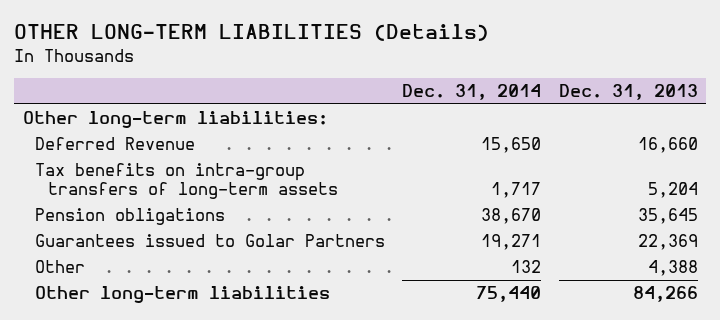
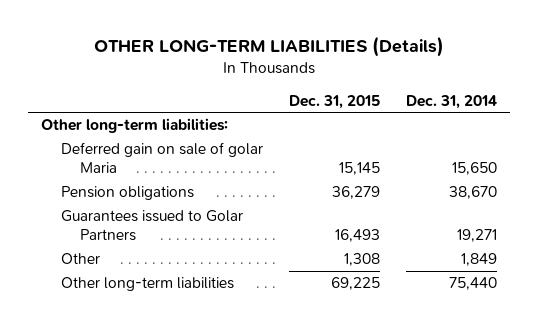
- | Dec. 31, 2014 | Dec. 31, 2013
+ | Dec. 31, 2015 | Dec. 31, 2014
- Deferred Revenue | 15,650 | 16,660
- Tax benefits on intra-group transfers of long-term assets | 1,717 | 5,204
+ Deferred gain on sale of golar Maria | 15,145 | 15,650
- Other | 132 | 4,388
+ Other | 1,308 | 1,849

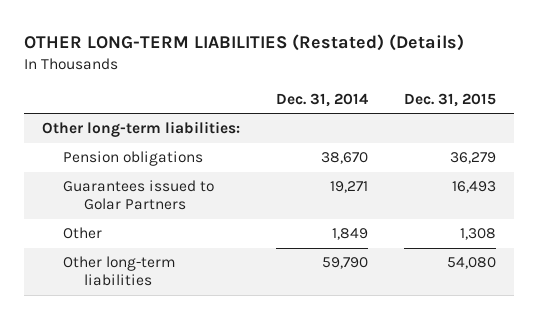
- OTHER LONG-TERM LIABILITIES (Details)
+ OTHER LONG-TERM LIABILITIES (Restated) (Details)
- | Dec. 31, 2015 | Dec. 31, 2014
+ | Dec. 31, 2014 | Dec. 31, 2015
- Deferred gain on sale of golar Maria | 15,145 | 15,650
- Other long-term liabilities | 69,225 | 75,440
+ Other long-term liabilities | 59,790 | 54,080

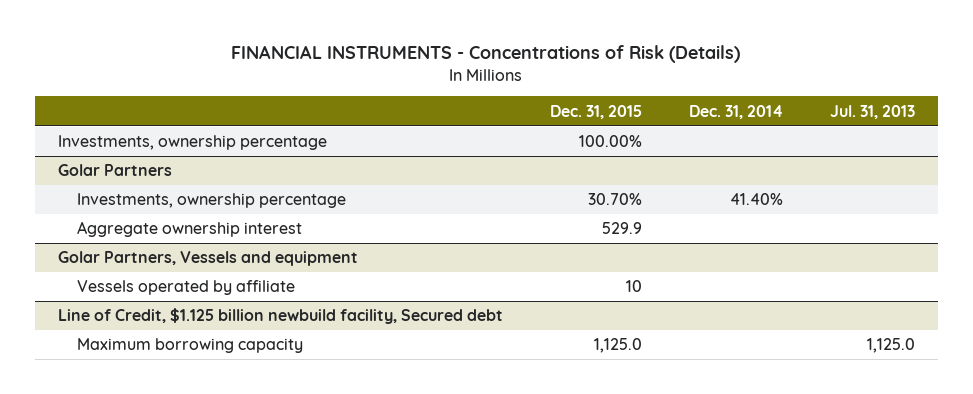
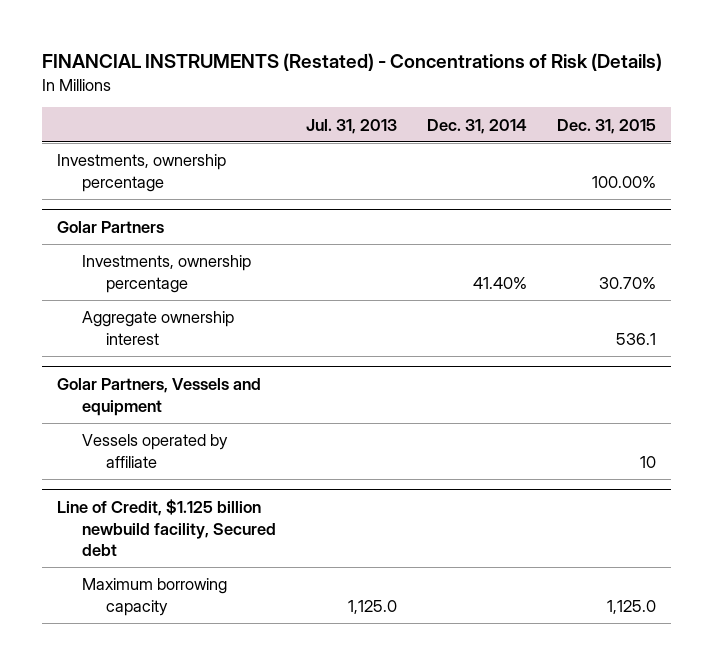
- FINANCIAL INSTRUMENTS - Concentrations of Risk (Details)
+ FINANCIAL INSTRUMENTS (Restated) - Concentrations of Risk (Details)
- | Dec. 31, 2015 | Dec. 31, 2014 | Jul. 31, 2013
+ | Jul. 31, 2013 | Dec. 31, 2014 | Dec. 31, 2015
@ Golar Partners
- Aggregate ownership interest | 529.9 | |
+ Aggregate ownership interest | | | 536.1

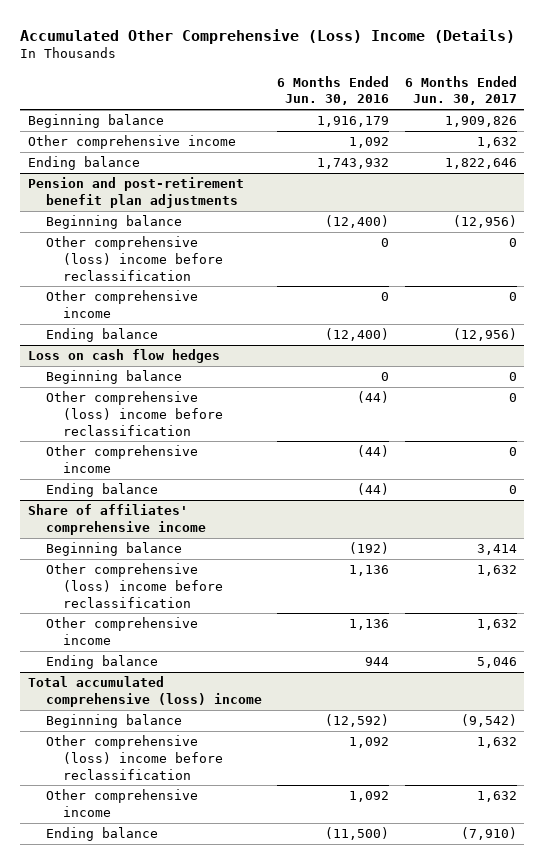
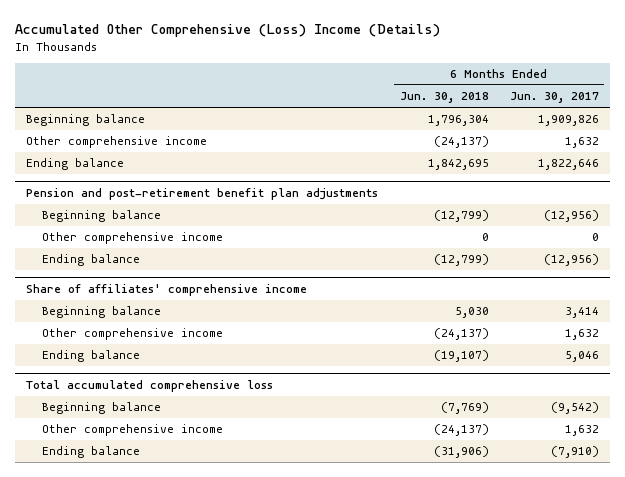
- | 6 Months Ended Jun. 30, 2016 | 6 Months Ended Jun. 30, 2017
+ | 6 Months Ended Jun. 30, 2018 | 6 Months Ended Jun. 30, 2017
@ Pension and post-retirement benefit plan adjustments
- Other comprehensive (loss) income before reclassification | 0 | 0
- Loss on cash flow hedges
- Beginning balance | 0 | 0
- Other comprehensive (loss) income before reclassification | (44) | 0
- Other comprehensive income | (44) | 0
- Ending balance | (44) | 0
@ Share of affiliates' comprehensive income
- Other comprehensive (loss) income before reclassification | 1,136 | 1,632
- Total accumulated comprehensive (loss) income
+ Total accumulated comprehensive loss
- Other comprehensive (loss) income before reclassification | 1,092 | 1,632

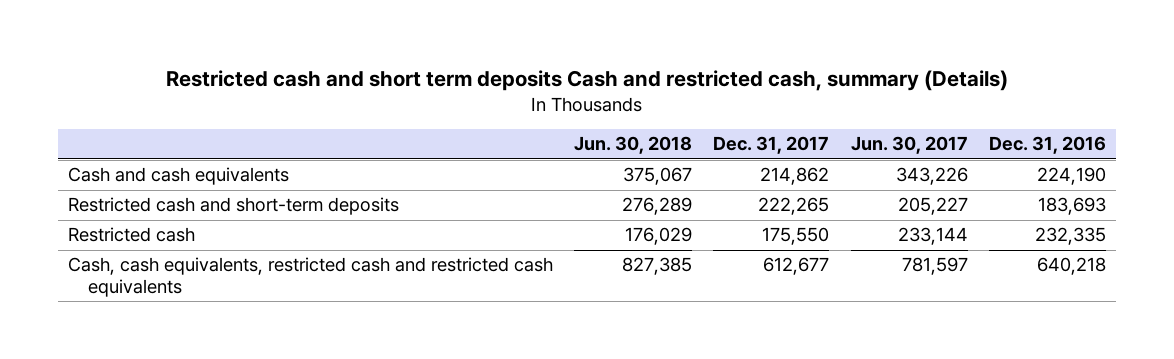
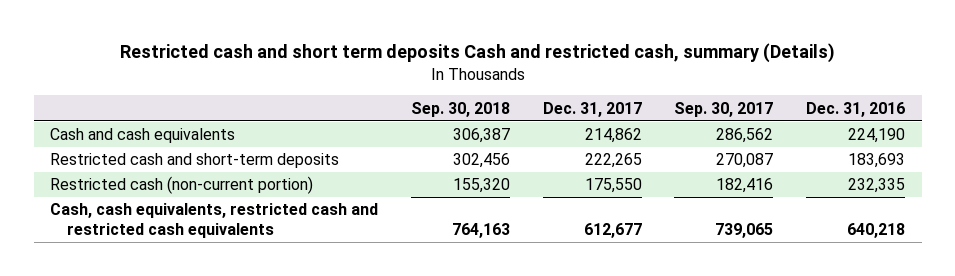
- | Jun. 30, 2018 | Dec. 31, 2017 | Jun. 30, 2017 | Dec. 31, 2016
+ | Sep. 30, 2018 | Dec. 31, 2017 | Sep. 30, 2017 | Dec. 31, 2016
- Restricted cash | 176,029 | 175,550 | 233,144 | 232,335
+ Restricted cash (non-current portion) | 155,320 | 175,550 | 182,416 | 232,335

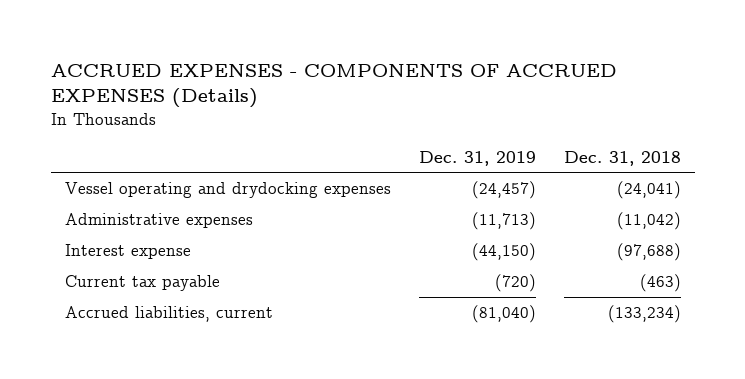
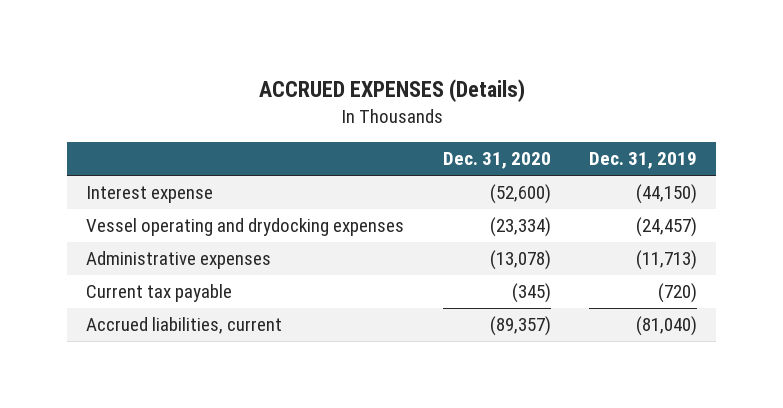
- ACCRUED EXPENSES - COMPONENTS OF ACCRUED EXPENSES (Details)
+ ACCRUED EXPENSES (Details)
- | Dec. 31, 2019 | Dec. 31, 2018
+ | Dec. 31, 2020 | Dec. 31, 2019
moved up: Interest expense | (52,600) | (44,150)

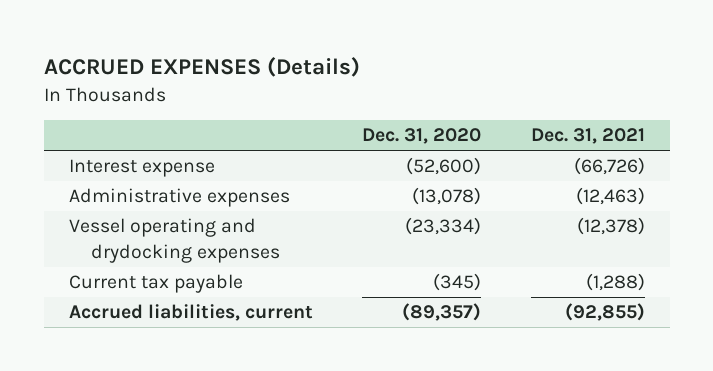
- | Dec. 31, 2020 | Dec. 31, 2019
+ | Dec. 31, 2020 | Dec. 31, 2021
moved down: Vessel operating and drydocking expenses | (23,334) | (12,378)

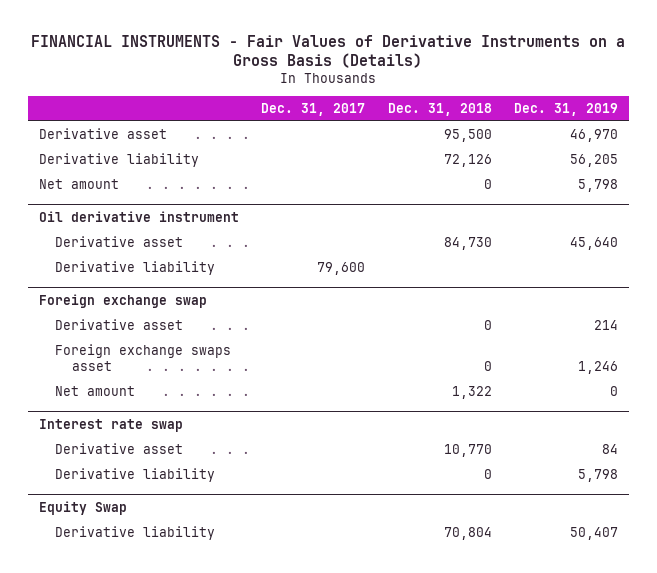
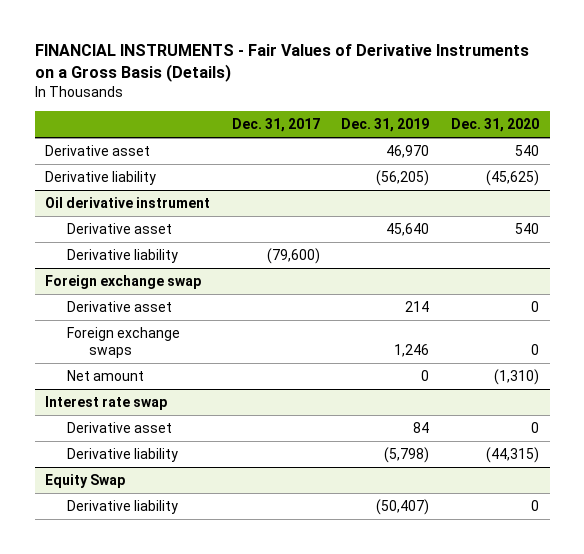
- | Dec. 31, 2017 | Dec. 31, 2018 | Dec. 31, 2019
+ | Dec. 31, 2017 | Dec. 31, 2019 | Dec. 31, 2020
- Derivative liability | | 72,126 | 56,205
- Net amount | | 0 | 5,798
+ Derivative liability | | (56,205) | (45,625)
@ Oil derivative instrument
- Derivative liability | 79,600 | |
+ Derivative liability | (79,600) | |
@ Foreign exchange swap
- Foreign exchange swaps asset | | 0 | 1,246
+ Foreign exchange swaps | | 1,246 | 0
@ Interest rate swap
- Derivative liability | | 0 | 5,798
+ Derivative liability | | (5,798) | (44,315)
@ Equity Swap
- Derivative liability | | 70,804 | 50,407
+ Derivative liability | | (50,407) | 0

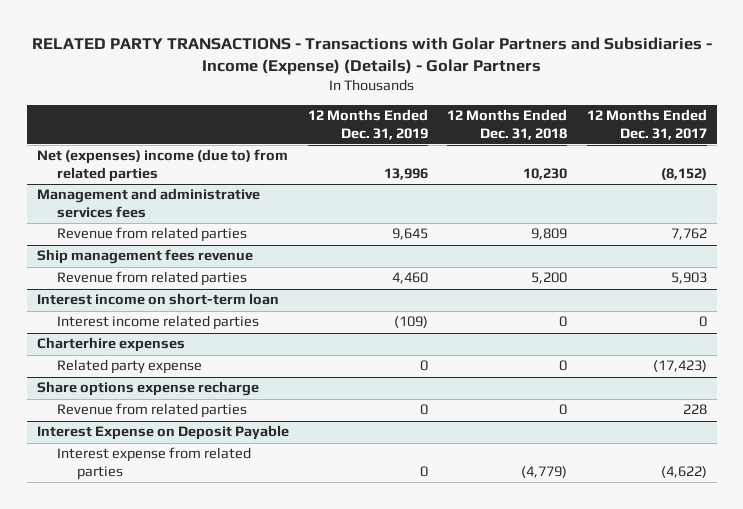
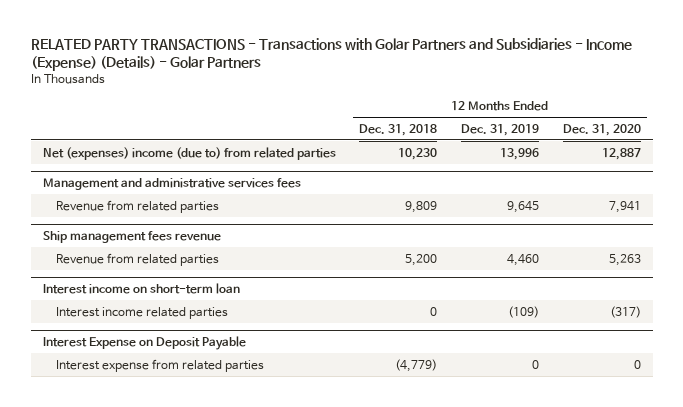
- | 12 Months Ended Dec. 31, 2019 | 12 Months Ended Dec. 31, 2018 | 12 Months Ended Dec. 31, 2017
+ | 12 Months Ended Dec. 31, 2018 | 12 Months Ended Dec. 31, 2019 | 12 Months Ended Dec. 31, 2020
- Charterhire expenses
- Related party expense | 0 | 0 | (17,423)
- Share options expense recharge
- Revenue from related parties | 0 | 0 | 228

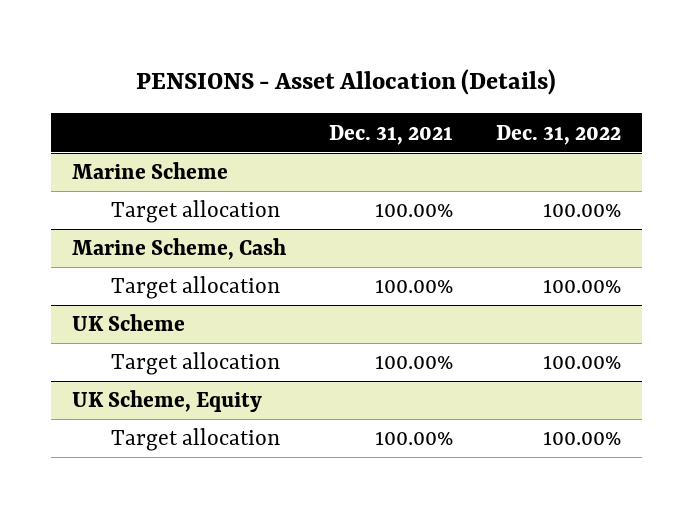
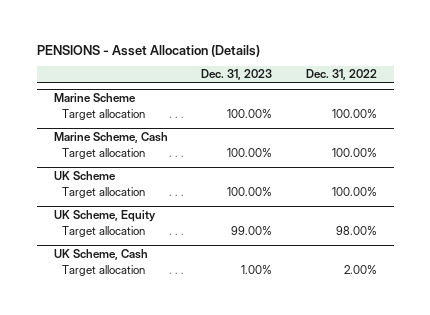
- | Dec. 31, 2021 | Dec. 31, 2022
+ | Dec. 31, 2023 | Dec. 31, 2022
@ UK Scheme, Equity
- Target allocation | 100.00% | 100.00%
+ Target allocation | 99.00% | 98.00%
+ UK Scheme, Cash
+ Target allocation | 1.00% | 2.00%

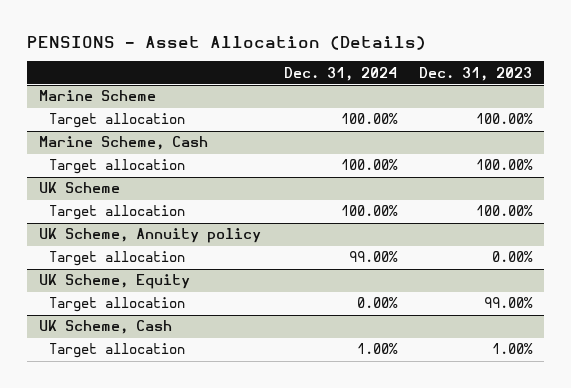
- | Dec. 31, 2023 | Dec. 31, 2022
+ | Dec. 31, 2024 | Dec. 31, 2023
+ UK Scheme, Annuity policy
+ Target allocation | 99.00% | 0.00%

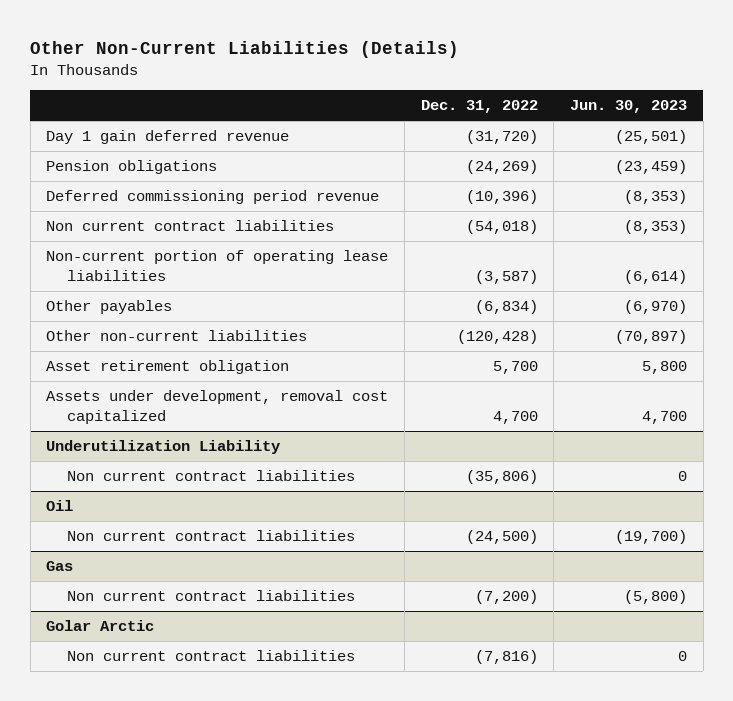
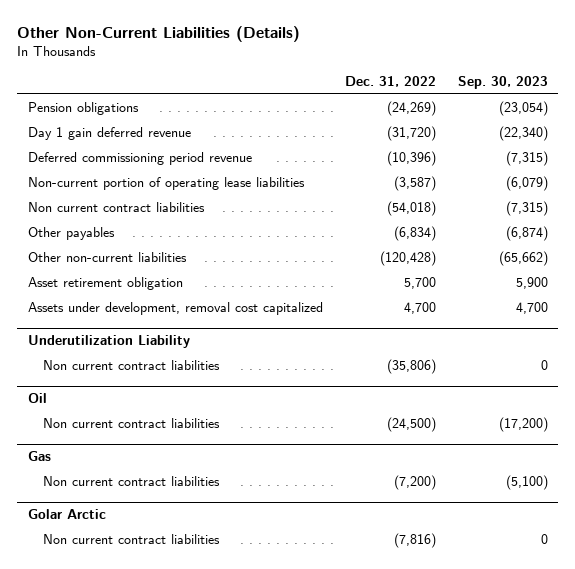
- | Dec. 31, 2022 | Jun. 30, 2023
+ | Dec. 31, 2022 | Sep. 30, 2023
moved down: Day 1 gain deferred revenue | (31,720) | (22,340)
moved down: Non current contract liabilities | (54,018) | (7,315)

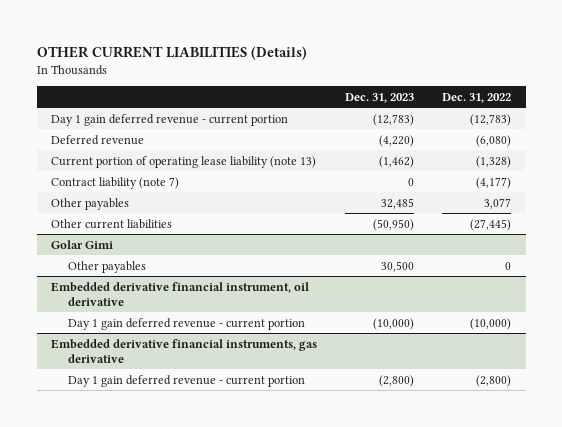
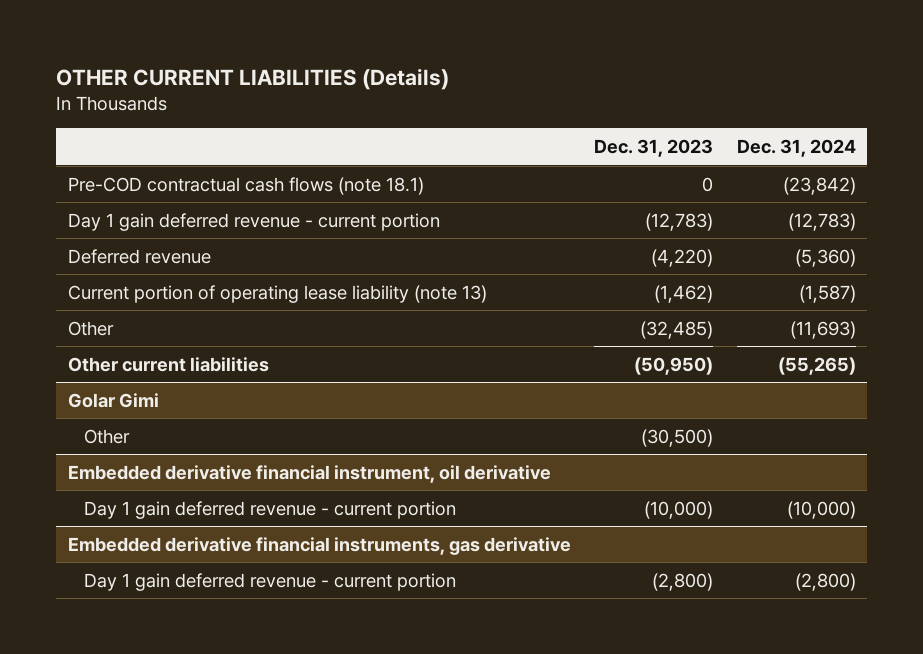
- | Dec. 31, 2023 | Dec. 31, 2022
+ | Dec. 31, 2023 | Dec. 31, 2024
+ Pre-COD contractual cash flows (note 18.1) | 0 | (23,842)
- Contract liability (note 7) | 0 | (4,177)
- Other payables | 32,485 | 3,077
+ Other | (32,485) | (11,693)
@ Golar Gimi
- Other payables | 30,500 | 0
+ Other | (30,500) |

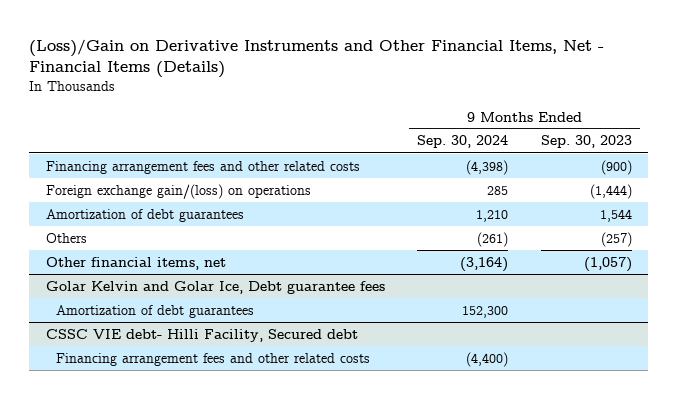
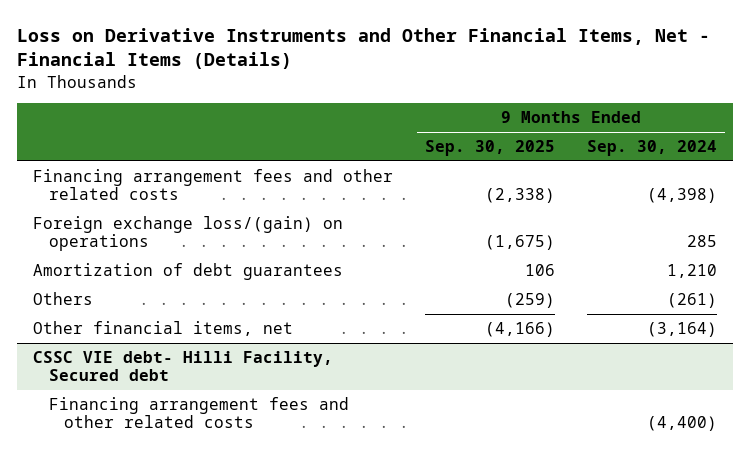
- (Loss)/Gain on Derivative Instruments and Other Financial Items, Net - Financial Items (Details)
+ Loss on Derivative Instruments and Other Financial Items, Net - Financial Items (Details)
- | 9 Months Ended Sep. 30, 2024 | 9 Months Ended Sep. 30, 2023
+ | 9 Months Ended Sep. 30, 2025 | 9 Months Ended Sep. 30, 2024
- Foreign exchange gain/(loss) on operations | 285 | (1,444)
+ Foreign exchange loss/(gain) on operations | (1,675) | 285
- Golar Kelvin and Golar Ice, Debt guarantee fees
- Amortization of debt guarantees | 152,300 |

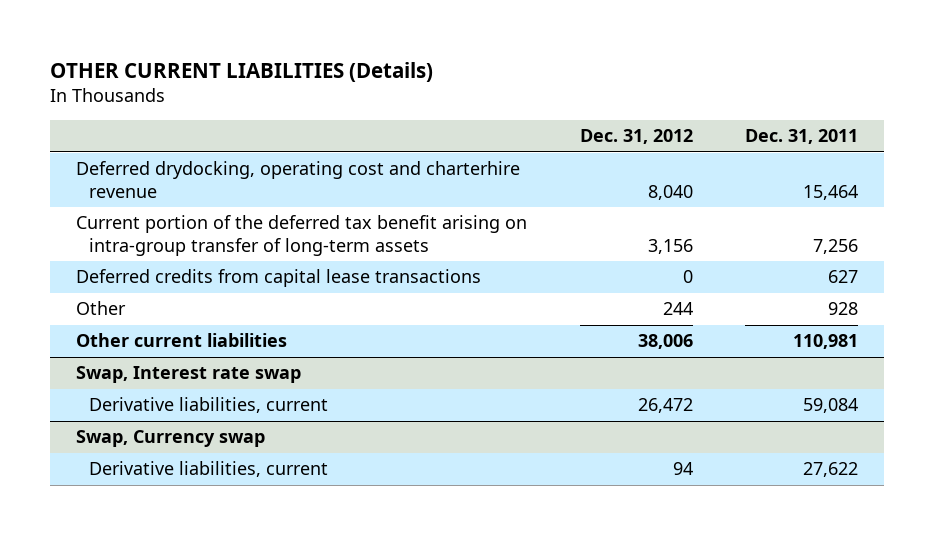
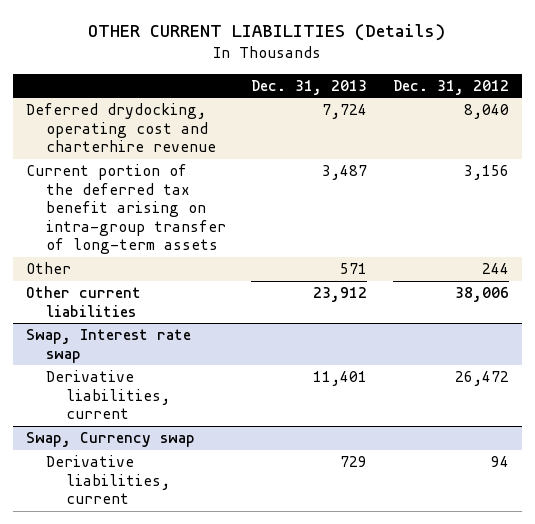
- | Dec. 31, 2012 | Dec. 31, 2011
+ | Dec. 31, 2013 | Dec. 31, 2012
- Deferred credits from capital lease transactions | 0 | 627

